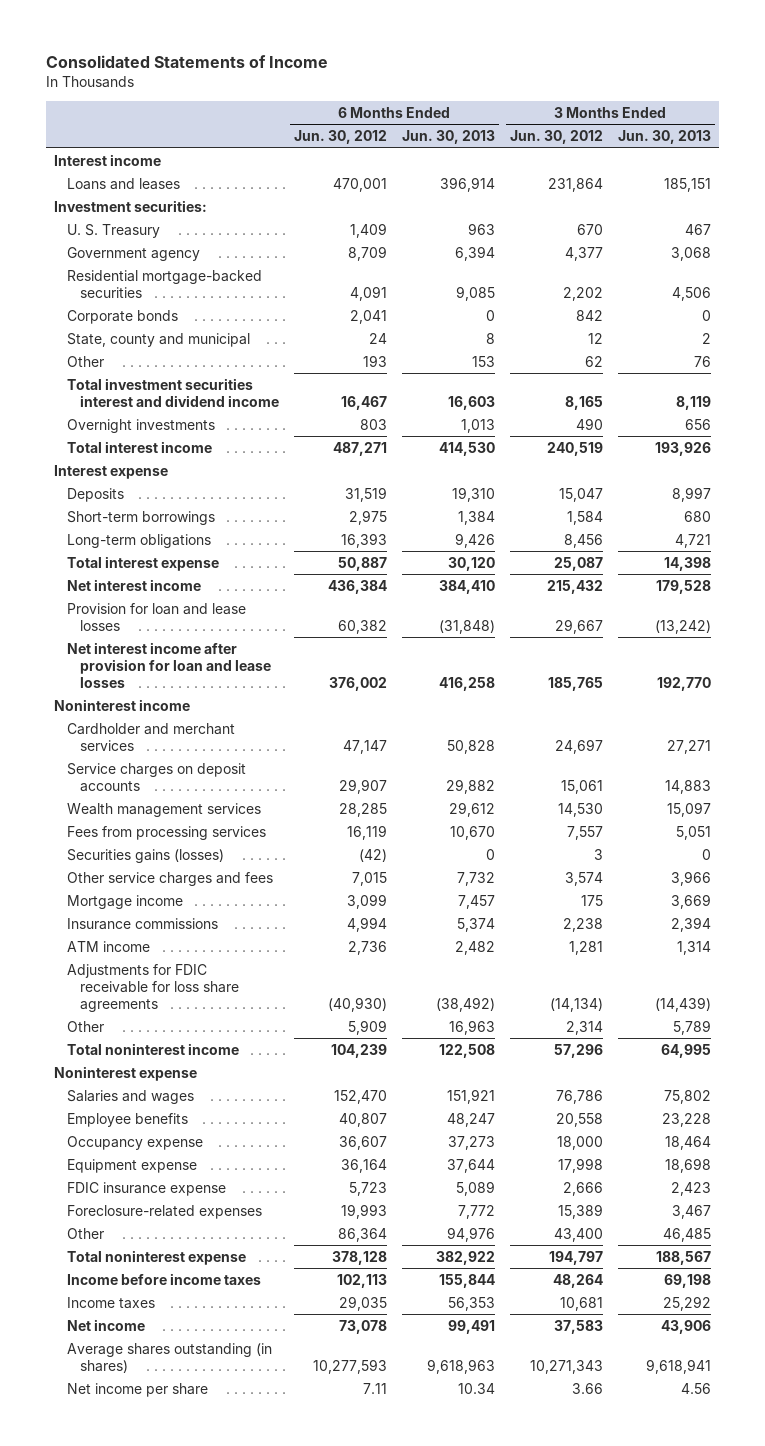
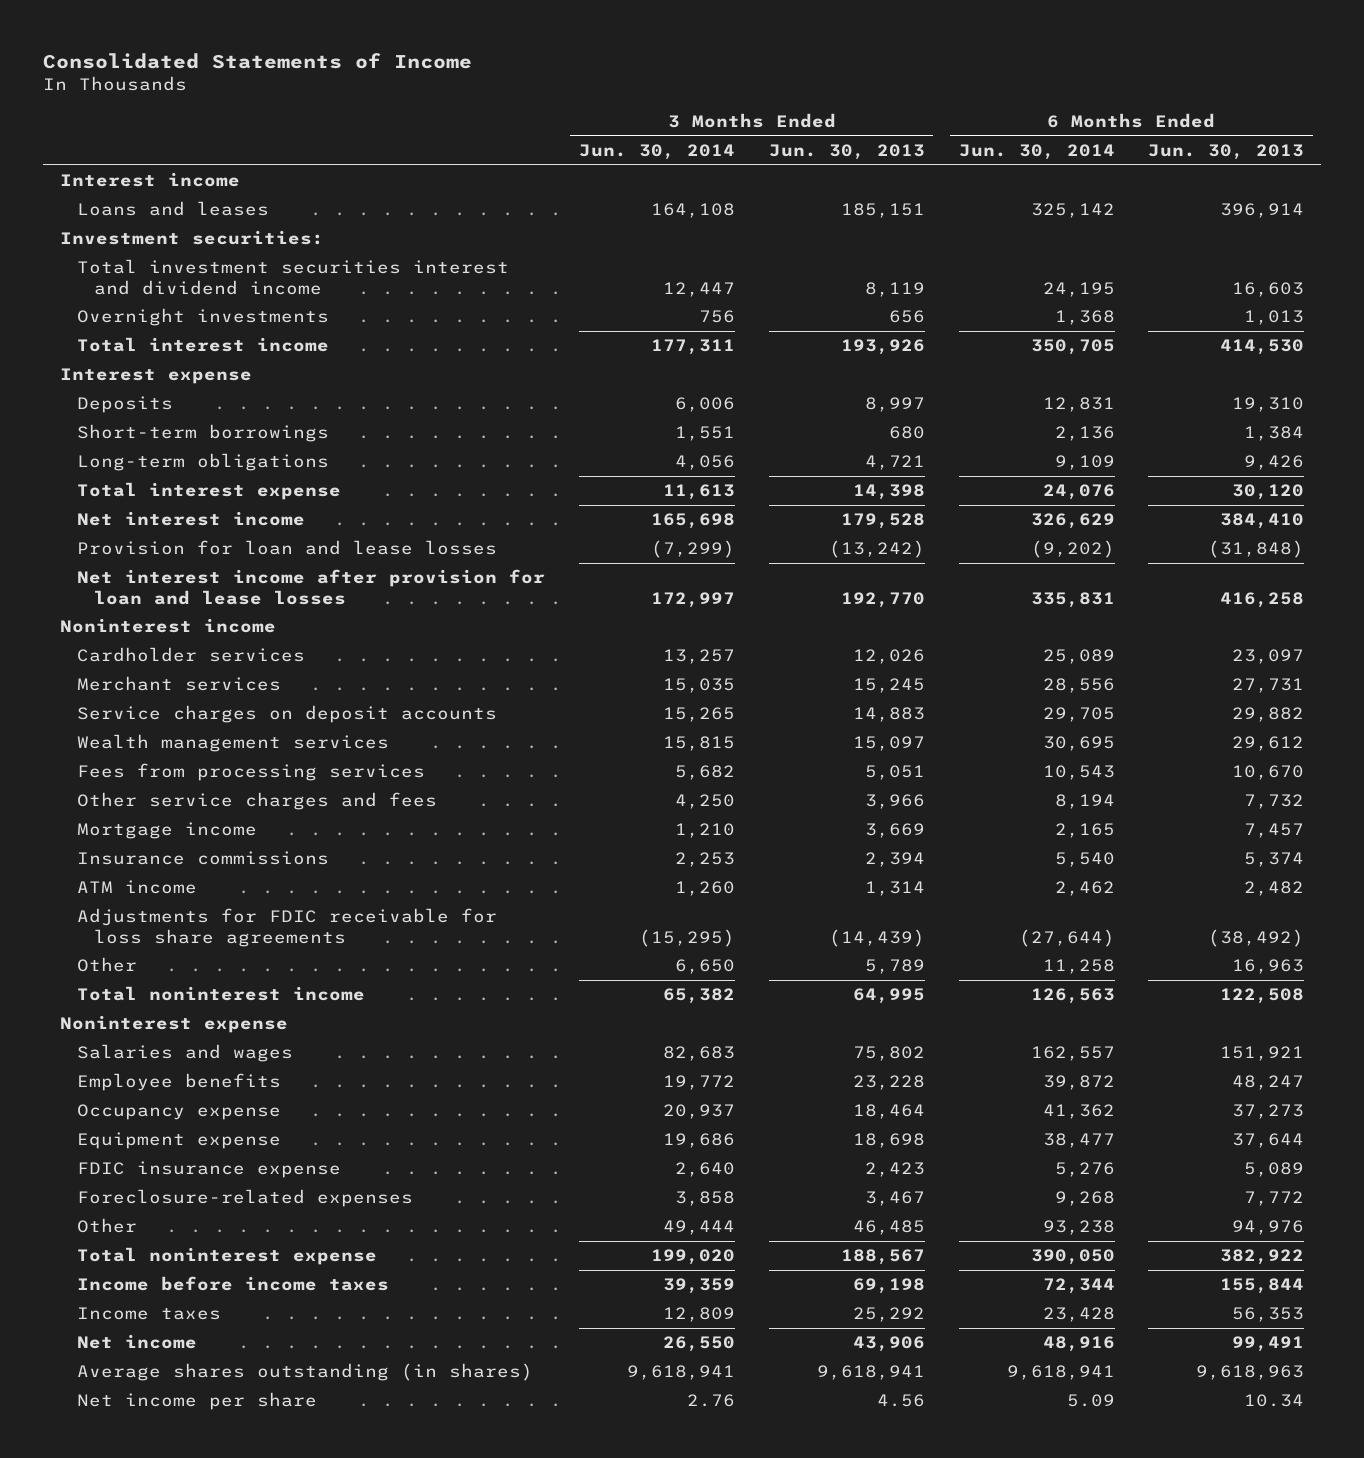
- | 6 Months Ended Jun. 30, 2012 | 6 Months Ended Jun. 30, 2013 | 3 Months Ended Jun. 30, 2012 | 3 Months Ended Jun. 30, 2013
+ | 3 Months Ended Jun. 30, 2014 | 3 Months Ended Jun. 30, 2013 | 6 Months Ended Jun. 30, 2014 | 6 Months Ended Jun. 30, 2013
- U. S. Treasury | 1,409 | 963 | 670 | 467
- Government agency | 8,709 | 6,394 | 4,377 | 3,068
- Residential mortgage-backed securities | 4,091 | 9,085 | 2,202 | 4,506
- Corporate bonds | 2,041 | 0 | 842 | 0
- State, county and municipal | 24 | 8 | 12 | 2
- Other | 193 | 153 | 62 | 76
- Cardholder and merchant services | 47,147 | 50,828 | 24,697 | 27,271
+ Cardholder services | 13,257 | 12,026 | 25,089 | 23,097
+ Merchant services | 15,035 | 15,245 | 28,556 | 27,731
- Securities gains (losses) | (42) | 0 | 3 | 0

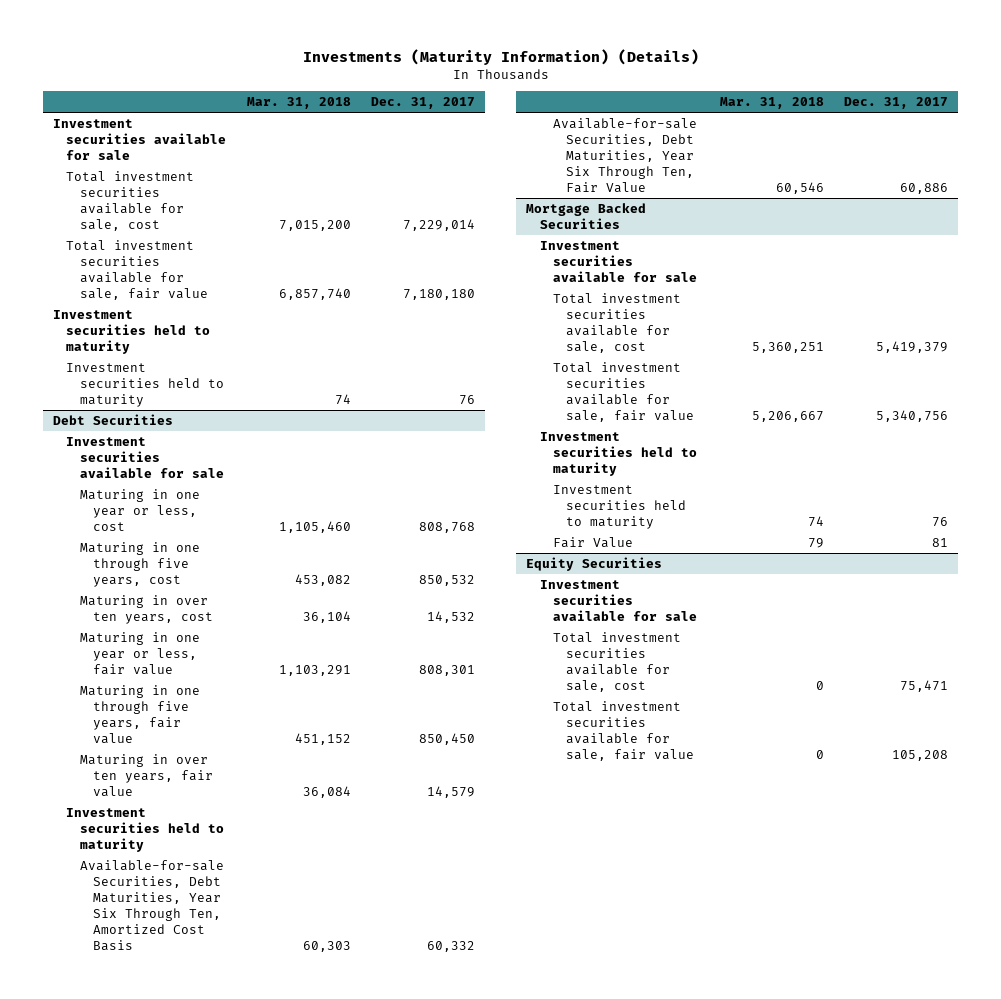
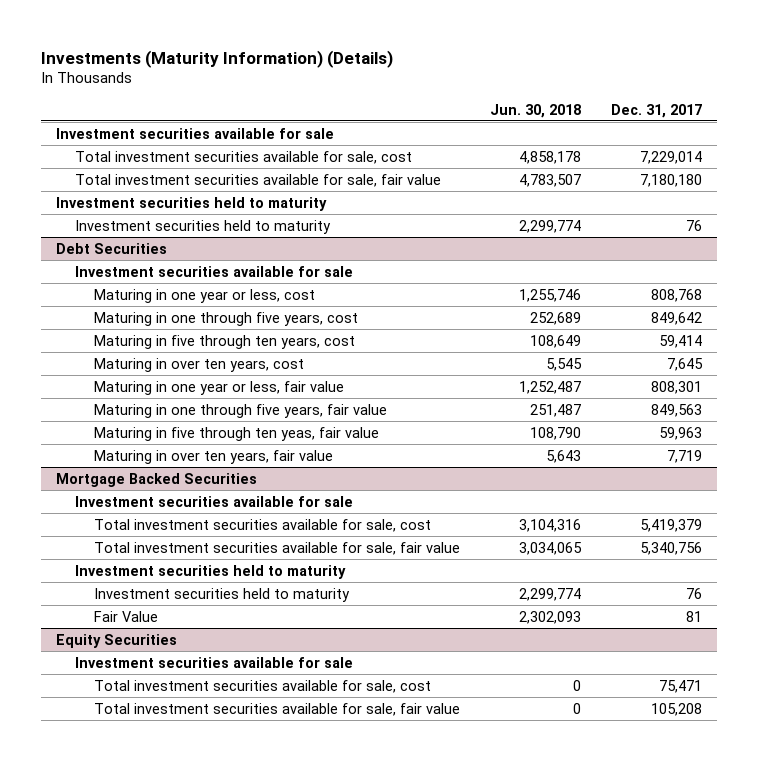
- | Mar. 31, 2018 | Dec. 31, 2017
+ | Jun. 30, 2018 | Dec. 31, 2017
@ Debt Securities
- Maturing in one through five years, cost | 453,082 | 850,532
- Maturing in over ten years, cost | 36,104 | 14,532
+ Maturing in one through five years, cost | 252,689 | 849,642
+ Maturing in five through ten years, cost | 108,649 | 59,414
+ Maturing in over ten years, cost | 5,545 | 7,645
- Maturing in one through five years, fair value | 451,152 | 850,450
- Maturing in over ten years, fair value | 36,084 | 14,579
- Investment securities held to maturity
- Available-for-sale Securities, Debt Maturities, Year Six Through Ten, Amortized Cost Basis | 60,303 | 60,332
- Available-for-sale Securities, Debt Maturities, Year Six Through Ten, Fair Value | 60,546 | 60,886
+ Maturing in one through five years, fair value | 251,487 | 849,563
+ Maturing in five through ten yeas, fair value | 108,790 | 59,963
+ Maturing in over ten years, fair value | 5,643 | 7,719

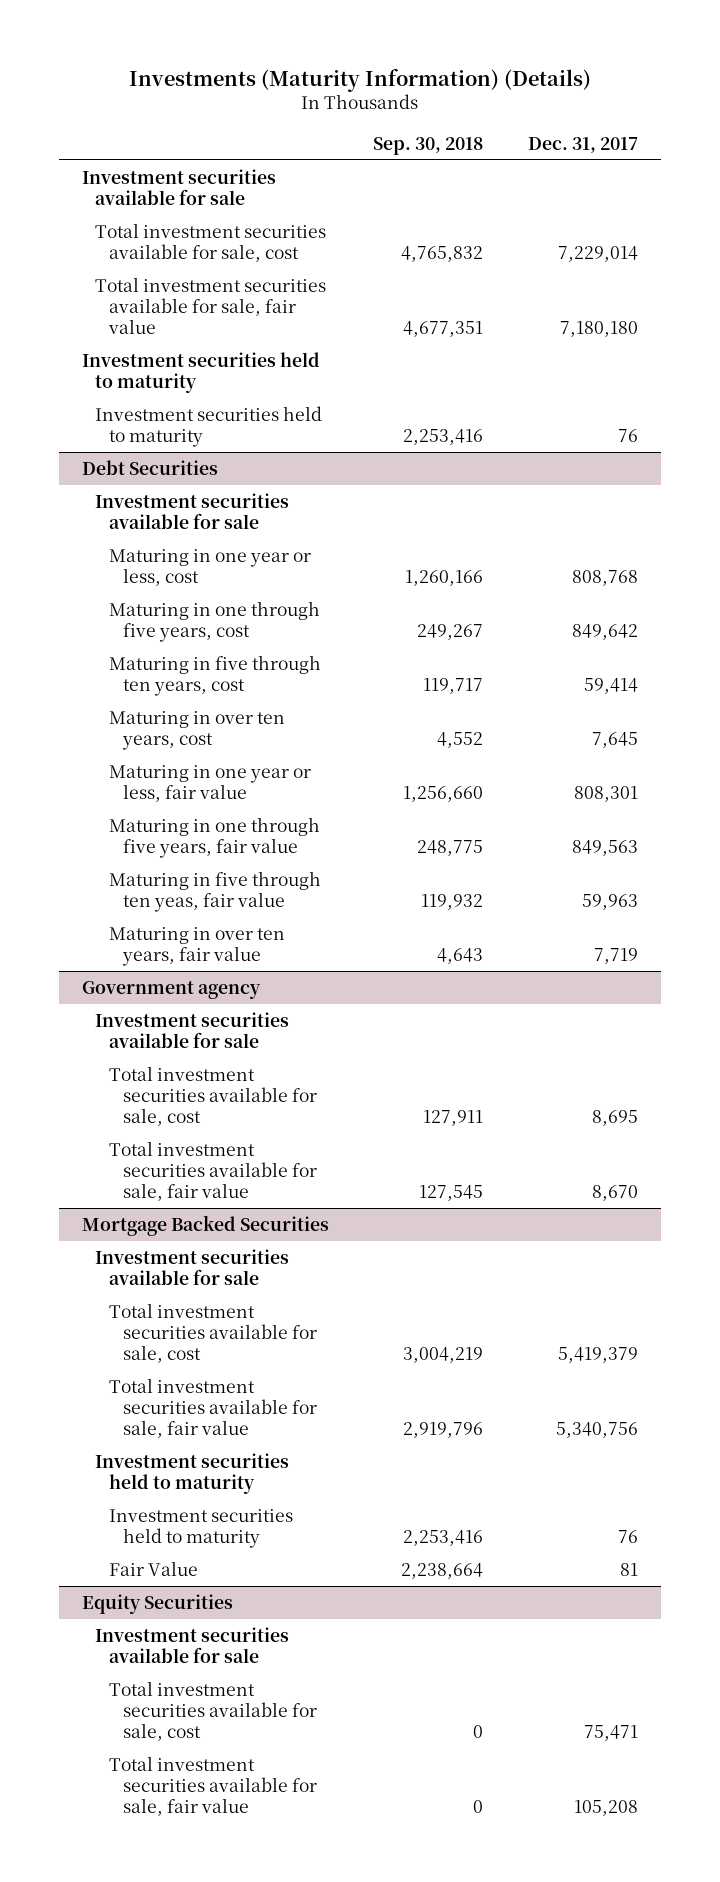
- | Jun. 30, 2018 | Dec. 31, 2017
+ | Sep. 30, 2018 | Dec. 31, 2017
+ Government agency
+ Investment securities available for sale
+ Total investment securities available for sale, cost | 127,911 | 8,695
+ Total investment securities available for sale, fair value | 127,545 | 8,670

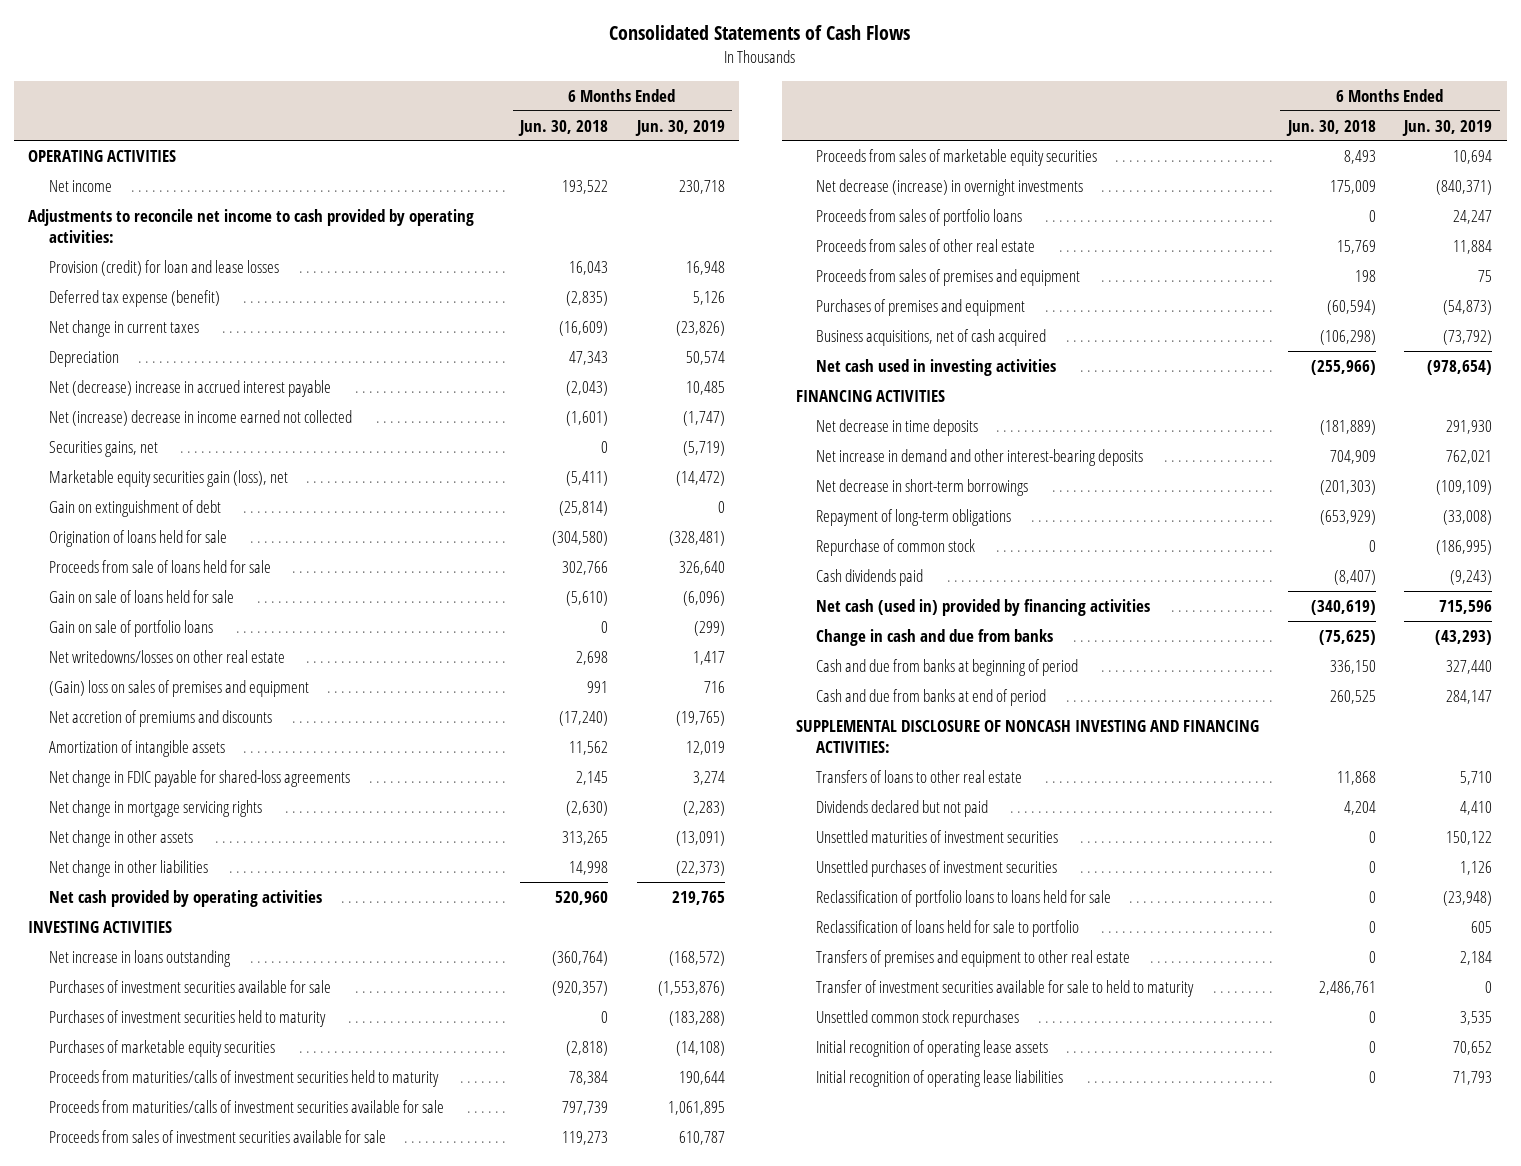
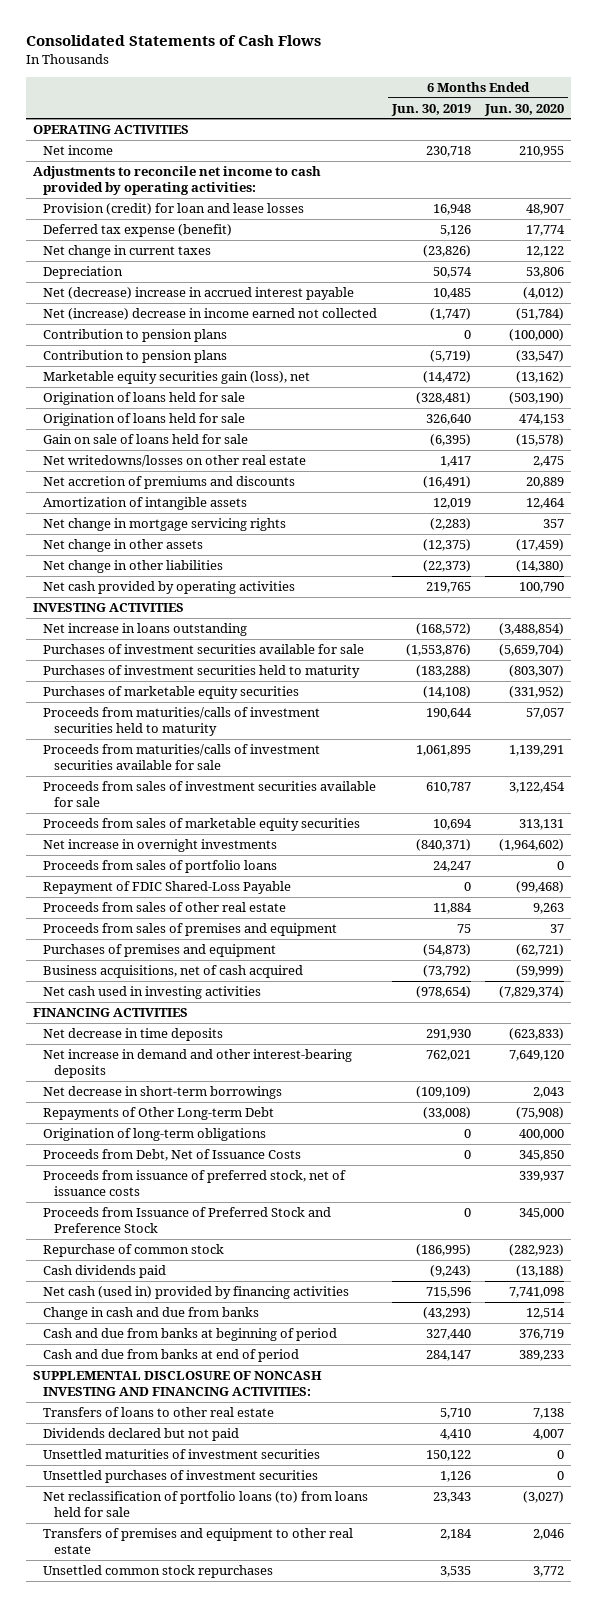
- | 6 Months Ended Jun. 30, 2018 | 6 Months Ended Jun. 30, 2019
+ | 6 Months Ended Jun. 30, 2019 | 6 Months Ended Jun. 30, 2020
- Securities gains, net | 0 | (5,719)
+ Contribution to pension plans | 0 | (100,000)
+ Contribution to pension plans | (5,719) | (33,547)
- Gain on extinguishment of debt | (25,814) | 0
- Proceeds from sale of loans held for sale | 302,766 | 326,640
- Gain on sale of loans held for sale | (5,610) | (6,096)
- Gain on sale of portfolio loans | 0 | (299)
+ Origination of loans held for sale | 326,640 | 474,153
+ Gain on sale of loans held for sale | (6,395) | (15,578)
- (Gain) loss on sales of premises and equipment | 991 | 716
- Net accretion of premiums and discounts | (17,240) | (19,765)
+ Net accretion of premiums and discounts | (16,491) | 20,889
- Net change in FDIC payable for shared-loss agreements | 2,145 | 3,274
- Net change in other assets | 313,265 | (13,091)
+ Net change in other assets | (12,375) | (17,459)
- Net decrease (increase) in overnight investments | 175,009 | (840,371)
+ Net increase in overnight investments | (840,371) | (1,964,602)
+ Repayment of FDIC Shared-Loss Payable | 0 | (99,468)
- Repayment of long-term obligations | (653,929) | (33,008)
+ Repayments of Other Long-term Debt | (33,008) | (75,908)
+ Origination of long-term obligations | 0 | 400,000
+ Proceeds from Debt, Net of Issuance Costs | 0 | 345,850
+ Proceeds from issuance of preferred stock, net of issuance costs | | 339,937
+ Proceeds from Issuance of Preferred Stock and Preference Stock | 0 | 345,000
- Reclassification of portfolio loans to loans held for sale | 0 | (23,948)
- Reclassification of loans held for sale to portfolio | 0 | 605
+ Net reclassification of portfolio loans (to) from loans held for sale | 23,343 | (3,027)
- Transfer of investment securities available for sale to held to maturity | 2,486,761 | 0
- Initial recognition of operating lease assets | 0 | 70,652
- Initial recognition of operating lease liabilities | 0 | 71,793

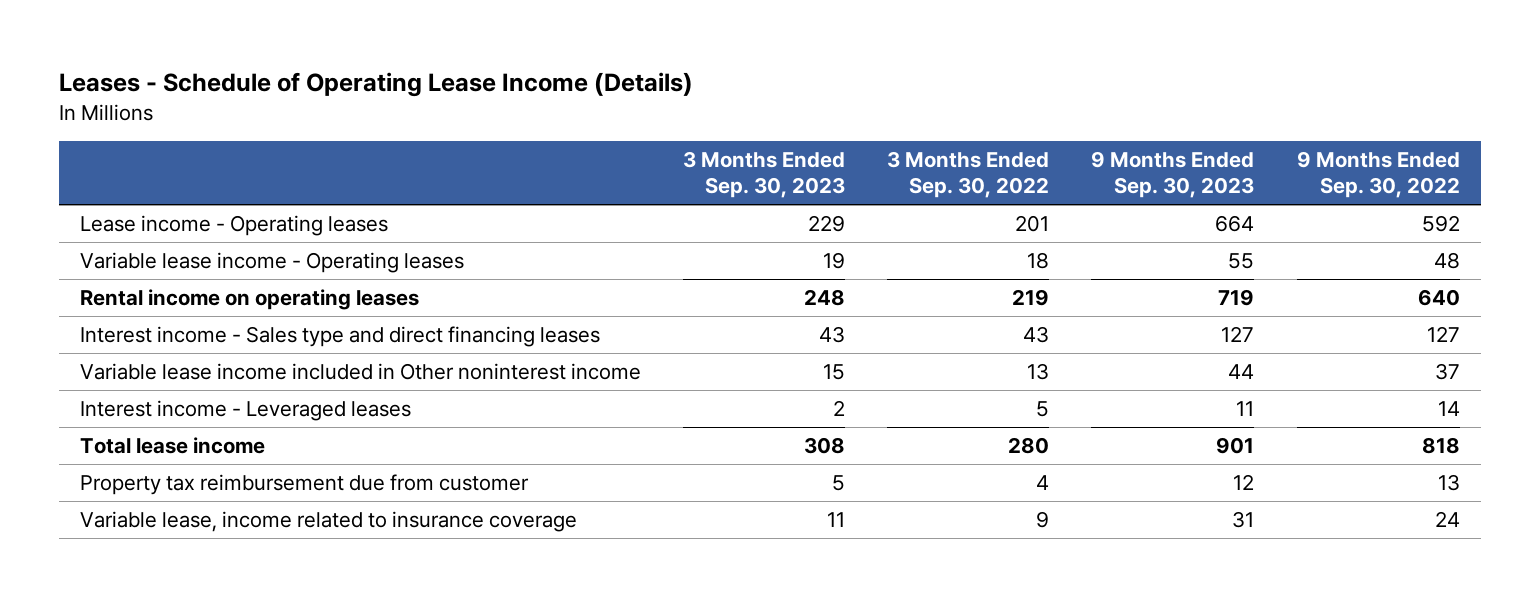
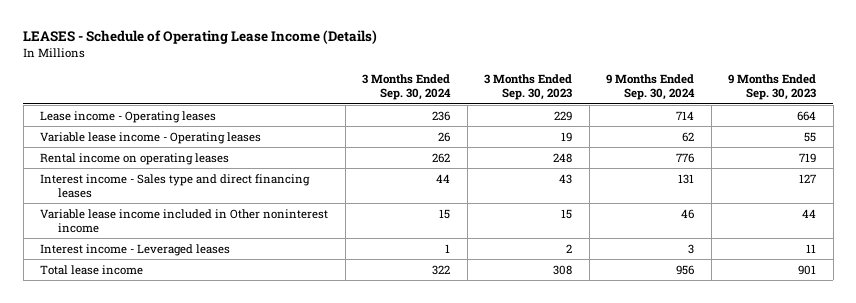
- Leases - Schedule of Operating Lease Income (Details)
+ LEASES - Schedule of Operating Lease Income (Details)
- | 3 Months Ended Sep. 30, 2023 | 3 Months Ended Sep. 30, 2022 | 9 Months Ended Sep. 30, 2023 | 9 Months Ended Sep. 30, 2022
+ | 3 Months Ended Sep. 30, 2024 | 3 Months Ended Sep. 30, 2023 | 9 Months Ended Sep. 30, 2024 | 9 Months Ended Sep. 30, 2023
- Property tax reimbursement due from customer | 5 | 4 | 12 | 13
- Variable lease, income related to insurance coverage | 11 | 9 | 31 | 24

